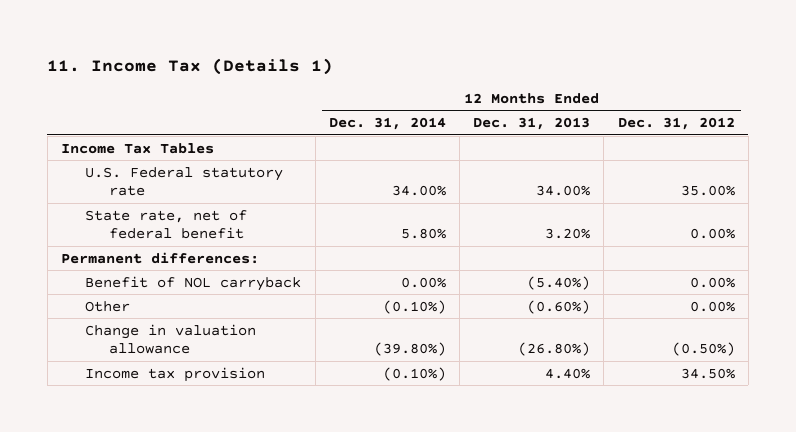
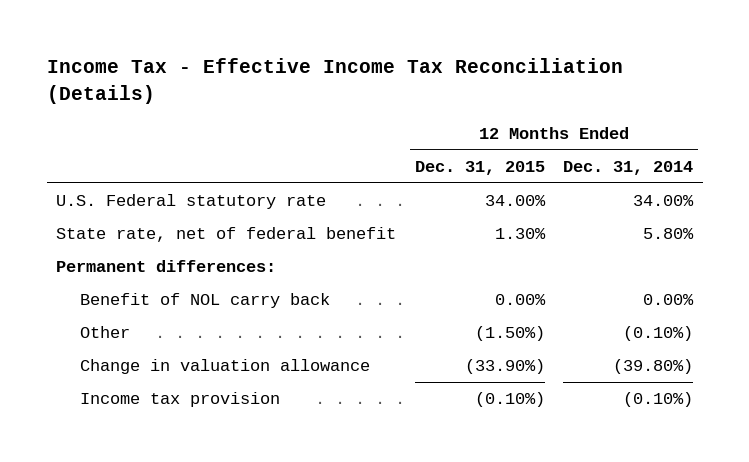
- 11. Income Tax (Details 1)
+ Income Tax - Effective Income Tax Reconciliation (Details)
- | 12 Months Ended Dec. 31, 2014 | 12 Months Ended Dec. 31, 2013 | 12 Months Ended Dec. 31, 2012
+ | 12 Months Ended Dec. 31, 2015 | 12 Months Ended Dec. 31, 2014
- Income Tax Tables
- Benefit of NOL carryback | 0.00% | (5.40%) | 0.00%
+ Benefit of NOL carry back | 0.00% | 0.00%

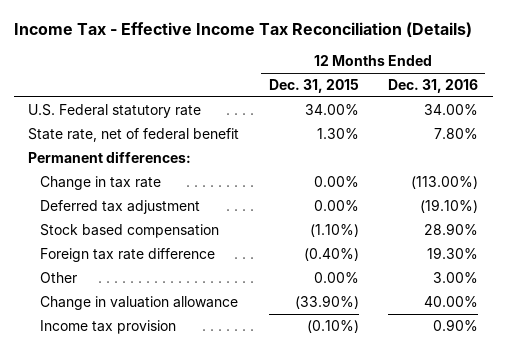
- | 12 Months Ended Dec. 31, 2015 | 12 Months Ended Dec. 31, 2014
+ | 12 Months Ended Dec. 31, 2015 | 12 Months Ended Dec. 31, 2016
- Benefit of NOL carry back | 0.00% | 0.00%
- Other | (1.50%) | (0.10%)
+ Change in tax rate | 0.00% | (113.00%)
+ Deferred tax adjustment | 0.00% | (19.10%)
+ Stock based compensation | (1.10%) | 28.90%
+ Foreign tax rate difference | (0.40%) | 19.30%
+ Other | 0.00% | 3.00%

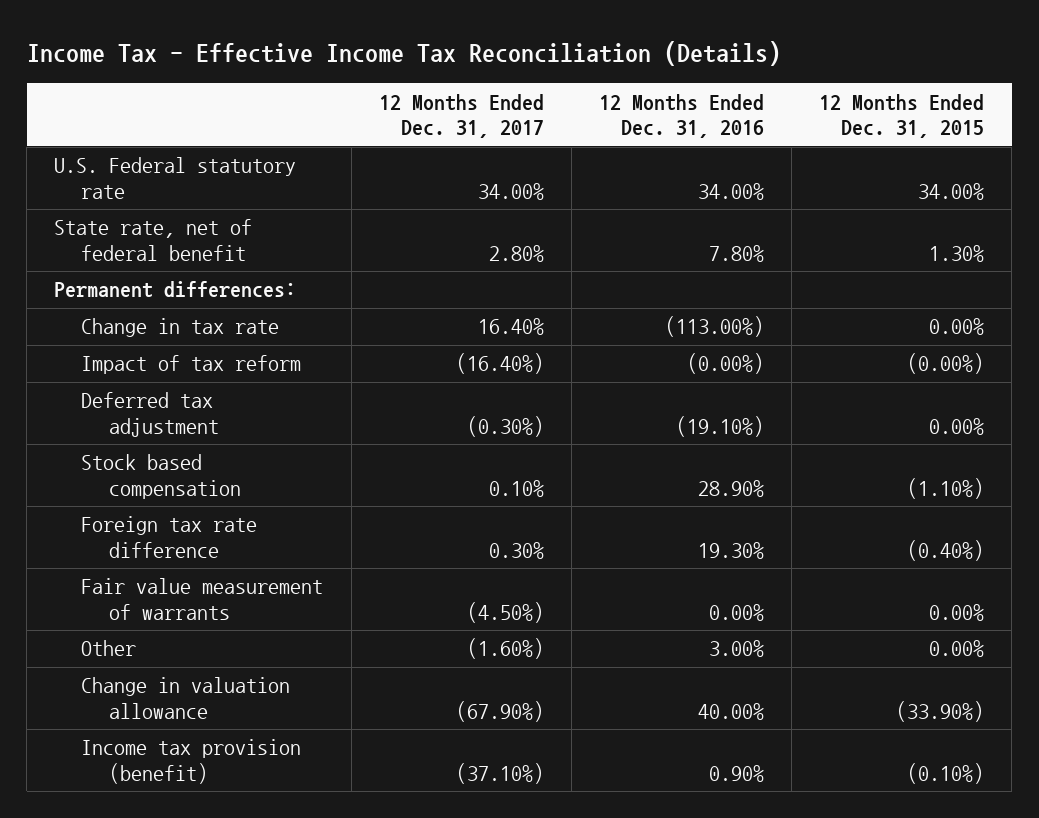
- | 12 Months Ended Dec. 31, 2015 | 12 Months Ended Dec. 31, 2016
+ | 12 Months Ended Dec. 31, 2017 | 12 Months Ended Dec. 31, 2016 | 12 Months Ended Dec. 31, 2015
+ Impact of tax reform | (16.40%) | (0.00%) | (0.00%)
+ Fair value measurement of warrants | (4.50%) | 0.00% | 0.00%
- Income tax provision | (0.10%) | 0.90%
+ Income tax provision (benefit) | (37.10%) | 0.90% | (0.10%)

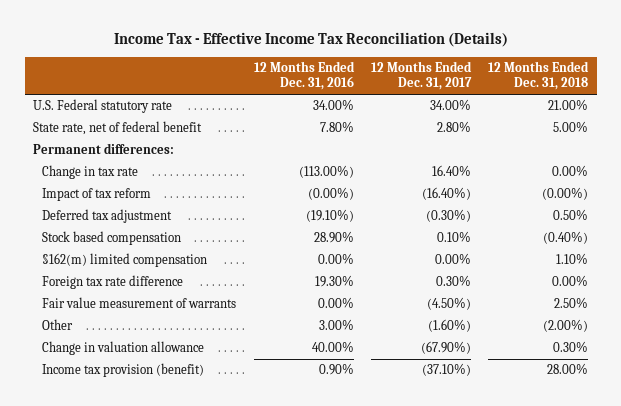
- | 12 Months Ended Dec. 31, 2017 | 12 Months Ended Dec. 31, 2016 | 12 Months Ended Dec. 31, 2015
+ | 12 Months Ended Dec. 31, 2016 | 12 Months Ended Dec. 31, 2017 | 12 Months Ended Dec. 31, 2018
+ §162(m) limited compensation | 0.00% | 0.00% | 1.10%

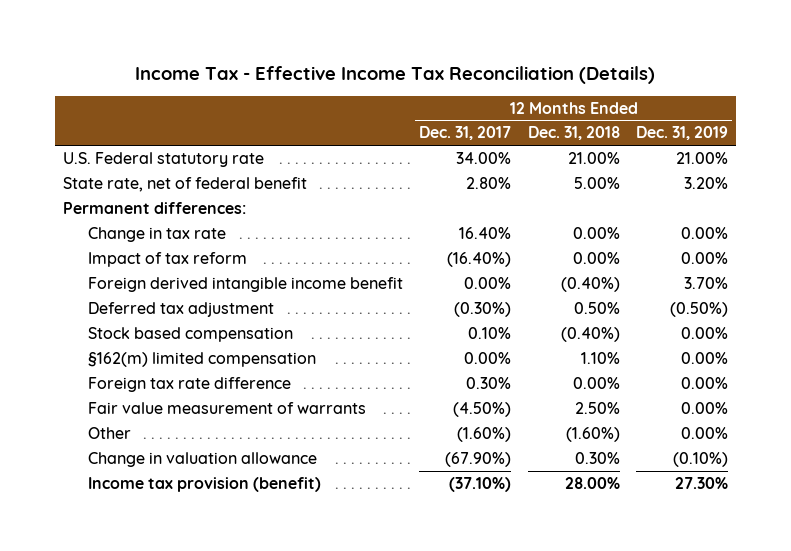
- | 12 Months Ended Dec. 31, 2016 | 12 Months Ended Dec. 31, 2017 | 12 Months Ended Dec. 31, 2018
+ | 12 Months Ended Dec. 31, 2017 | 12 Months Ended Dec. 31, 2018 | 12 Months Ended Dec. 31, 2019
- Impact of tax reform | (0.00%) | (16.40%) | (0.00%)
+ Impact of tax reform | (16.40%) | 0.00% | 0.00%
+ Foreign derived intangible income benefit | 0.00% | (0.40%) | 3.70%
- Other | 3.00% | (1.60%) | (2.00%)
+ Other | (1.60%) | (1.60%) | 0.00%

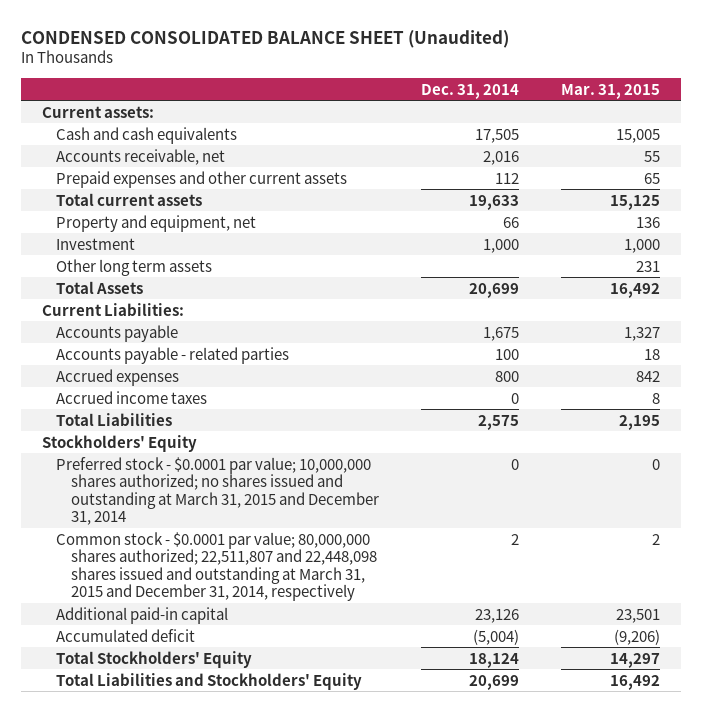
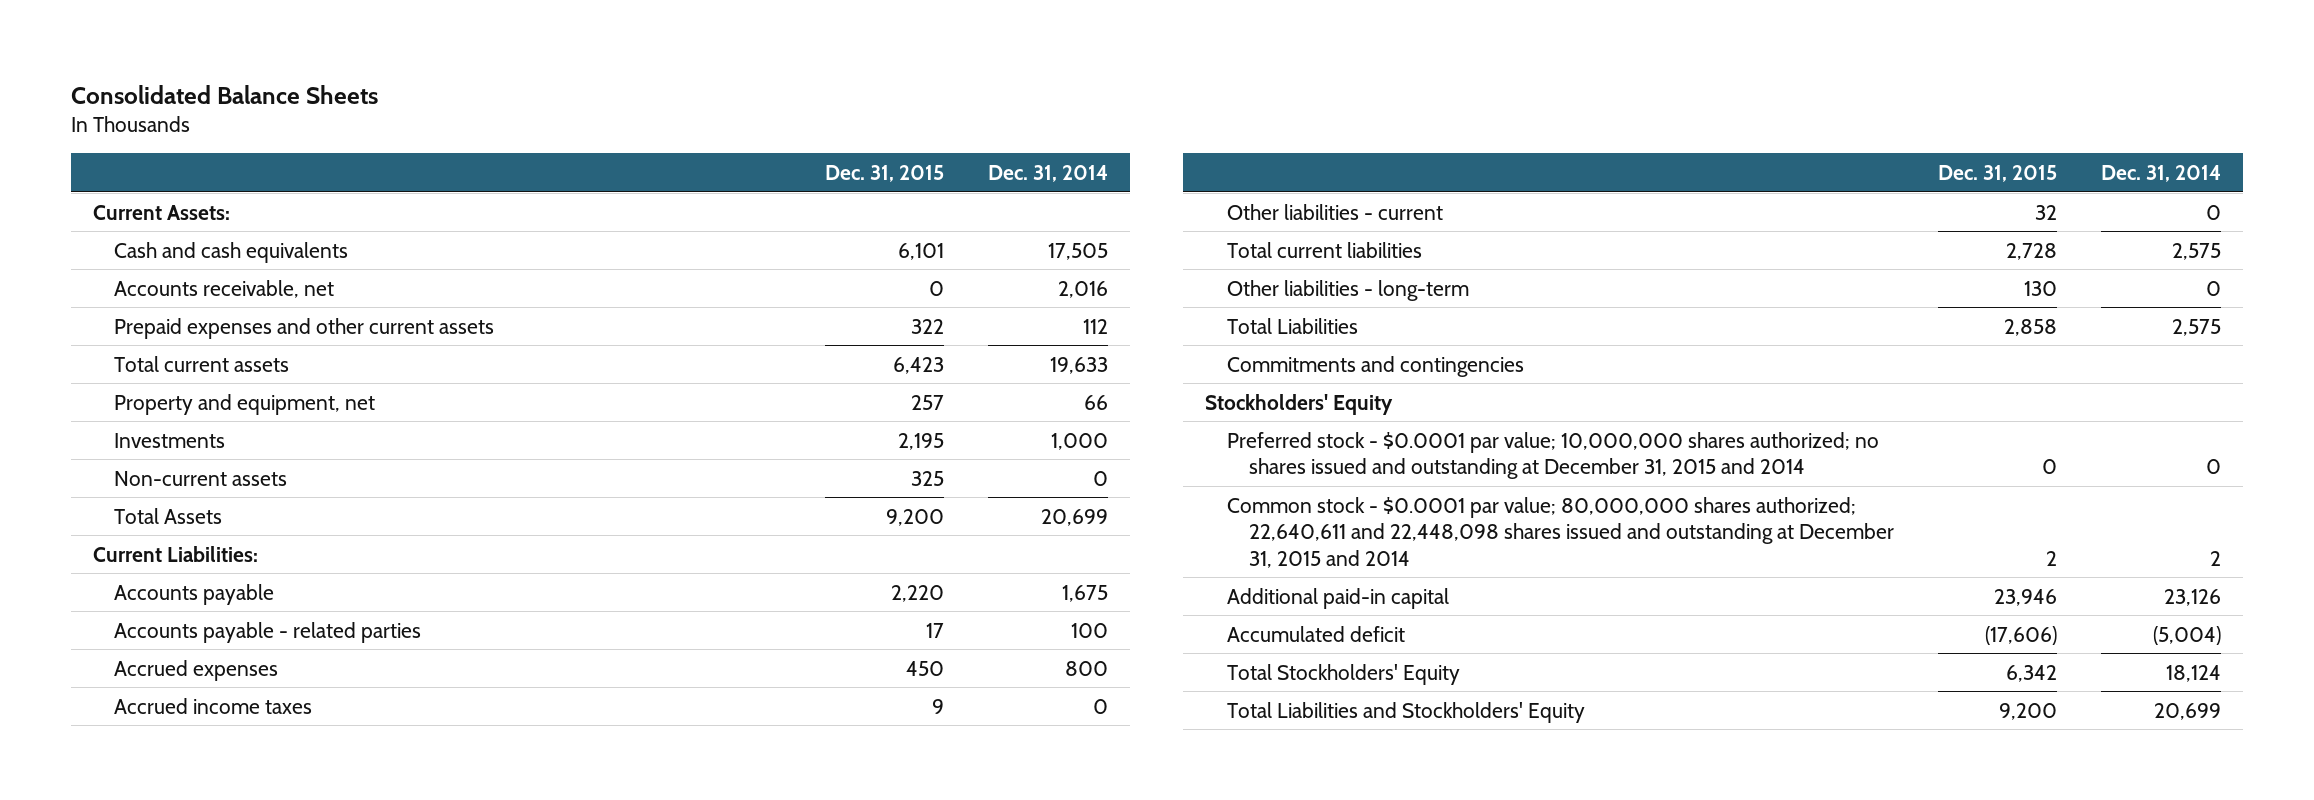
- CONDENSED CONSOLIDATED BALANCE SHEET (Unaudited)
+ Consolidated Balance Sheets
- | Dec. 31, 2014 | Mar. 31, 2015
+ | Dec. 31, 2015 | Dec. 31, 2014
- Current assets:
+ Current Assets:
- Investment | 1,000 | 1,000
- Other long term assets | | 231
+ Investments | 2,195 | 1,000
+ Non-current assets | 325 | 0
+ Other liabilities - current | 32 | 0
+ Total current liabilities | 2,728 | 2,575
+ Other liabilities - long-term | 130 | 0
+ Commitments and contingencies
- Preferred stock - $0.0001 par value; 10,000,000 shares authorized; no shares issued and outstanding at March 31, 2015 and December 31, 2014 | 0 | 0
- Common stock - $0.0001 par value; 80,000,000 shares authorized; 22,511,807 and 22,448,098 shares issued and outstanding at March 31, 2015 and December 31, 2014, respectively | 2 | 2
+ Preferred stock - $0.0001 par value; 10,000,000 shares authorized; no shares issued and outstanding at December 31, 2015 and 2014 | 0 | 0
+ Common stock - $0.0001 par value; 80,000,000 shares authorized; 22,640,611 and 22,448,098 shares issued and outstanding at December 31, 2015 and 2014 | 2 | 2

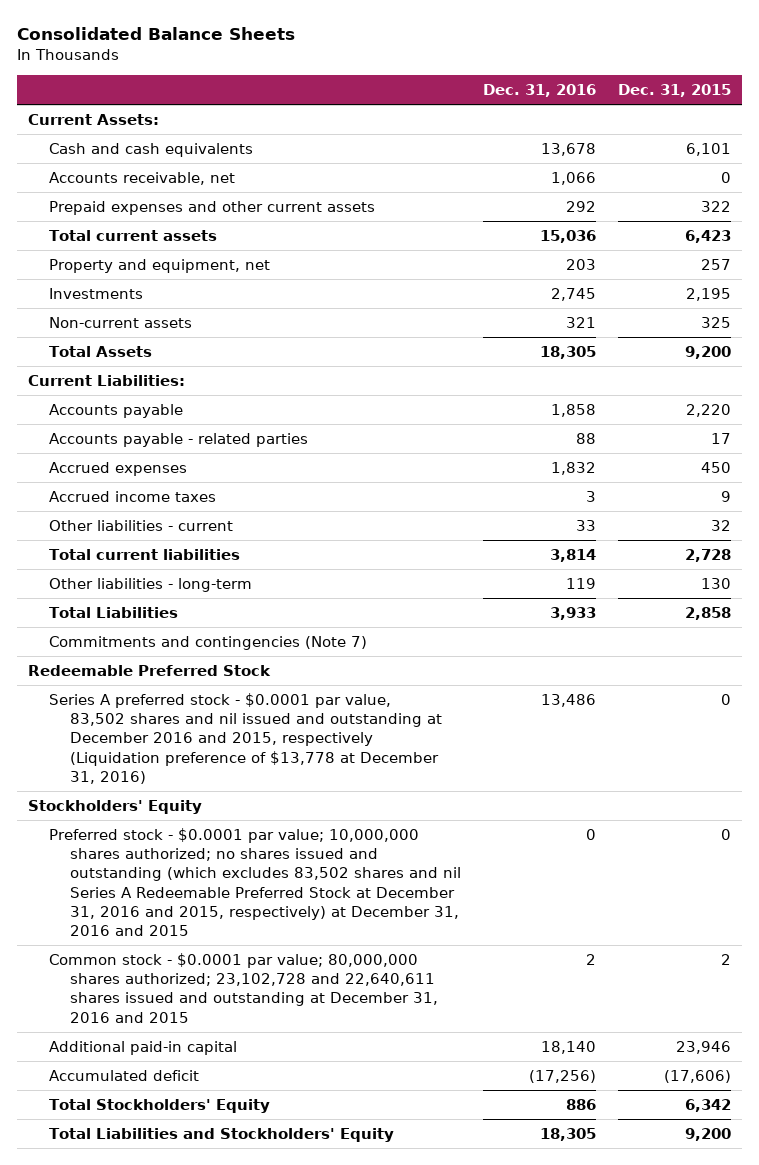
- | Dec. 31, 2015 | Dec. 31, 2014
+ | Dec. 31, 2016 | Dec. 31, 2015
- Commitments and contingencies
+ Commitments and contingencies (Note 7)
+ Redeemable Preferred Stock
+ Series A preferred stock - $0.0001 par value, 83,502 shares and nil issued and outstanding at December 2016 and 2015, respectively (Liquidation preference of $13,778 at December 31, 2016) | 13,486 | 0
- Preferred stock - $0.0001 par value; 10,000,000 shares authorized; no shares issued and outstanding at December 31, 2015 and 2014 | 0 | 0
- Common stock - $0.0001 par value; 80,000,000 shares authorized; 22,640,611 and 22,448,098 shares issued and outstanding at December 31, 2015 and 2014 | 2 | 2
+ Preferred stock - $0.0001 par value; 10,000,000 shares authorized; no shares issued and outstanding (which excludes 83,502 shares and nil Series A Redeemable Preferred Stock at December 31, 2016 and 2015, respectively) at December 31, 2016 and 2015 | 0 | 0
+ Common stock - $0.0001 par value; 80,000,000 shares authorized; 23,102,728 and 22,640,611 shares issued and outstanding at December 31, 2016 and 2015 | 2 | 2

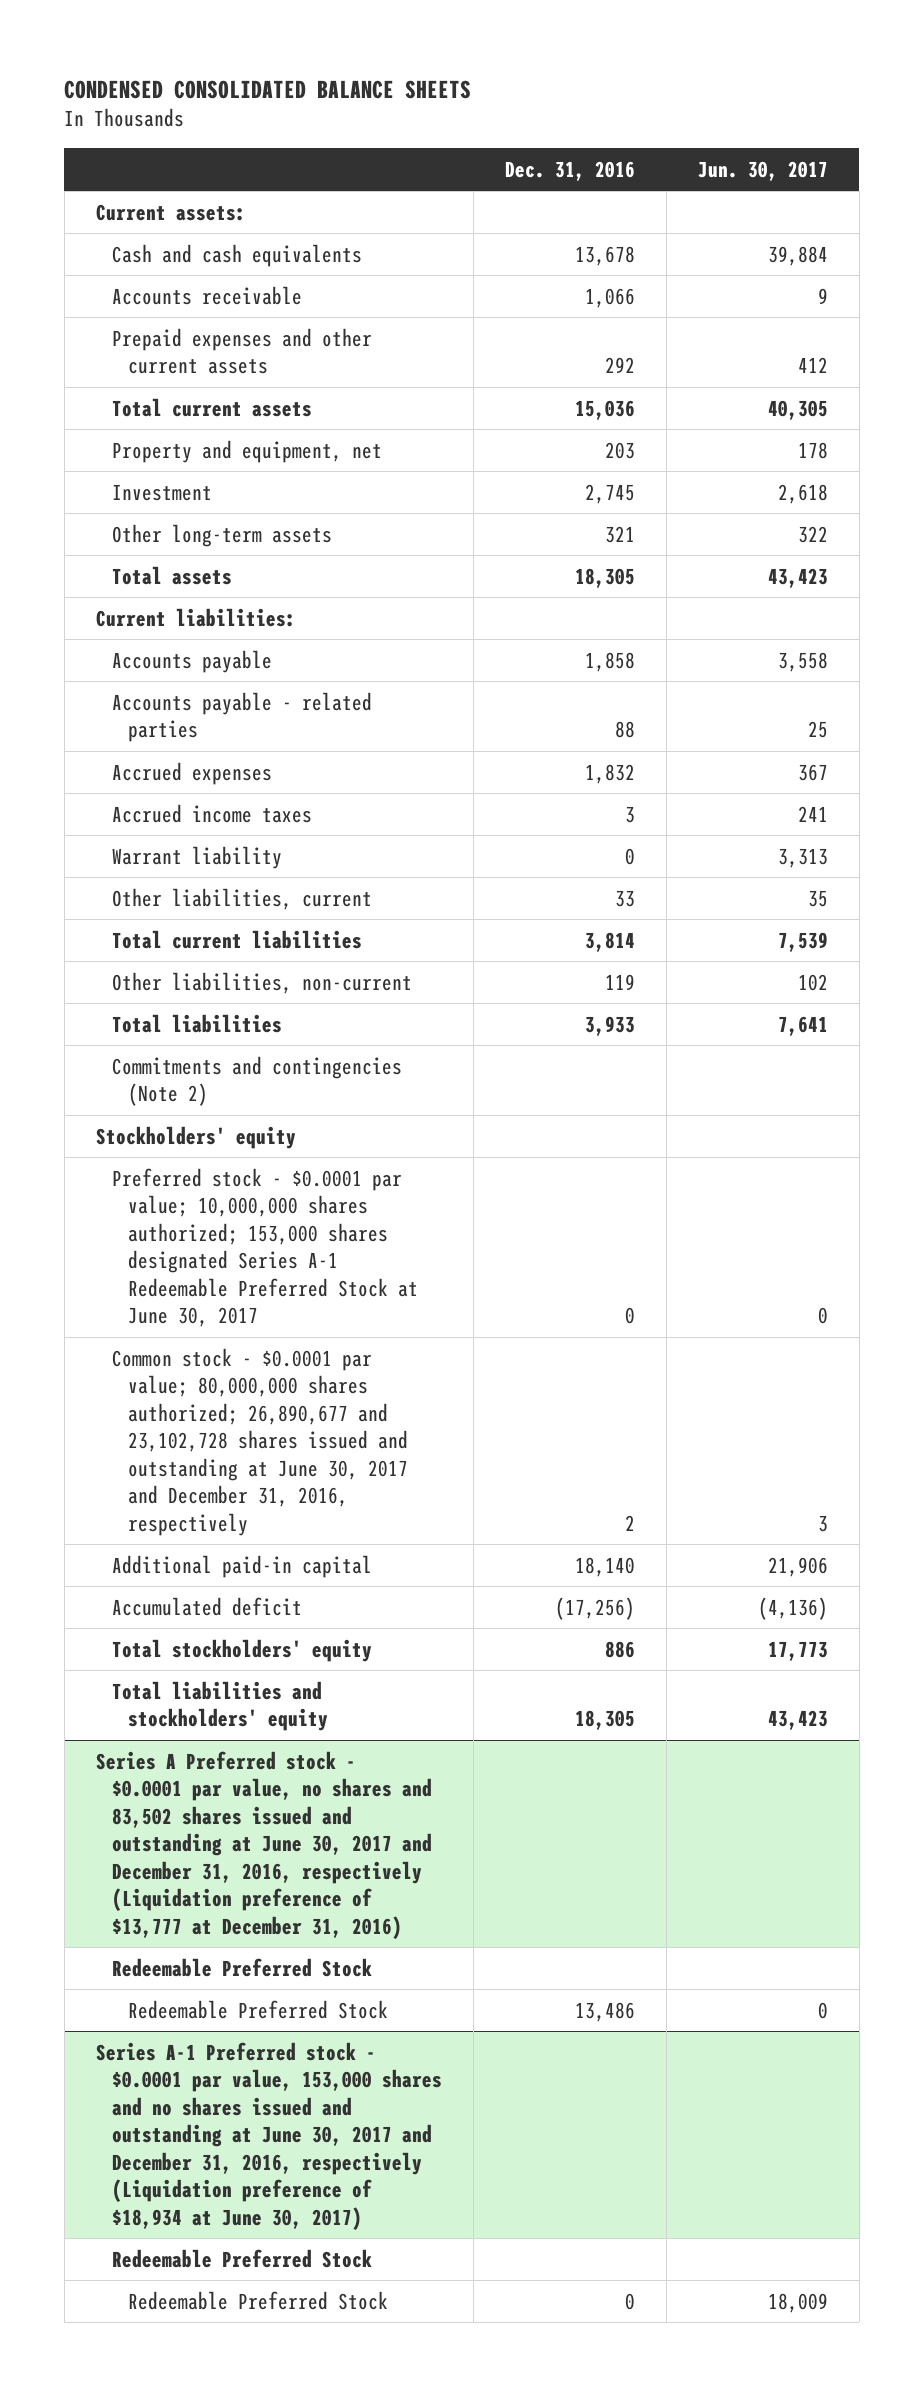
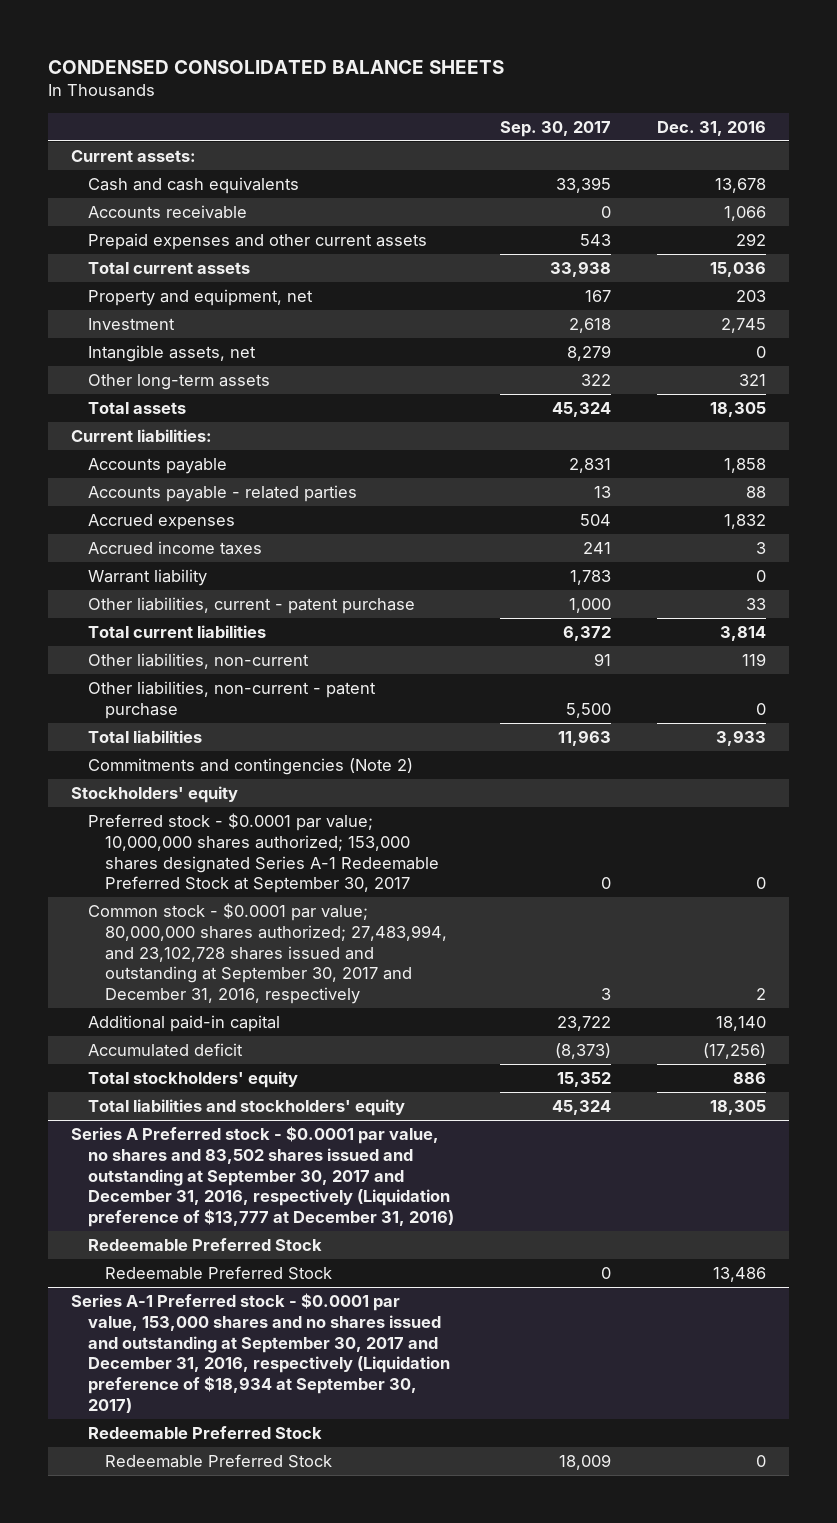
- | Dec. 31, 2016 | Jun. 30, 2017
+ | Sep. 30, 2017 | Dec. 31, 2016
+ Intangible assets, net | 8,279 | 0
- Other liabilities, current | 33 | 35
+ Other liabilities, current - patent purchase | 1,000 | 33
+ Other liabilities, non-current - patent purchase | 5,500 | 0
- Preferred stock - $0.0001 par value; 10,000,000 shares authorized; 153,000 shares designated Series A-1 Redeemable Preferred Stock at June 30, 2017 | 0 | 0
- Common stock - $0.0001 par value; 80,000,000 shares authorized; 26,890,677 and 23,102,728 shares issued and outstanding at June 30, 2017 and December 31, 2016, respectively | 2 | 3
+ Preferred stock - $0.0001 par value; 10,000,000 shares authorized; 153,000 shares designated Series A-1 Redeemable Preferred Stock at September 30, 2017 | 0 | 0
+ Common stock - $0.0001 par value; 80,000,000 shares authorized; 27,483,994, and 23,102,728 shares issued and outstanding at September 30, 2017 and December 31, 2016, respectively | 3 | 2
- Series A Preferred stock - $0.0001 par value, no shares and 83,502 shares issued and outstanding at June 30, 2017 and December 31, 2016, respectively (Liquidation preference of $13,777 at December 31, 2016)
+ Series A Preferred stock - $0.0001 par value, no shares and 83,502 shares issued and outstanding at September 30, 2017 and December 31, 2016, respectively (Liquidation preference of $13,777 at December 31, 2016)
- Series A-1 Preferred stock - $0.0001 par value, 153,000 shares and no shares issued and outstanding at June 30, 2017 and December 31, 2016, respectively (Liquidation preference of $18,934 at June 30, 2017)
+ Series A-1 Preferred stock - $0.0001 par value, 153,000 shares and no shares issued and outstanding at September 30, 2017 and December 31, 2016, respectively (Liquidation preference of $18,934 at September 30, 2017)

